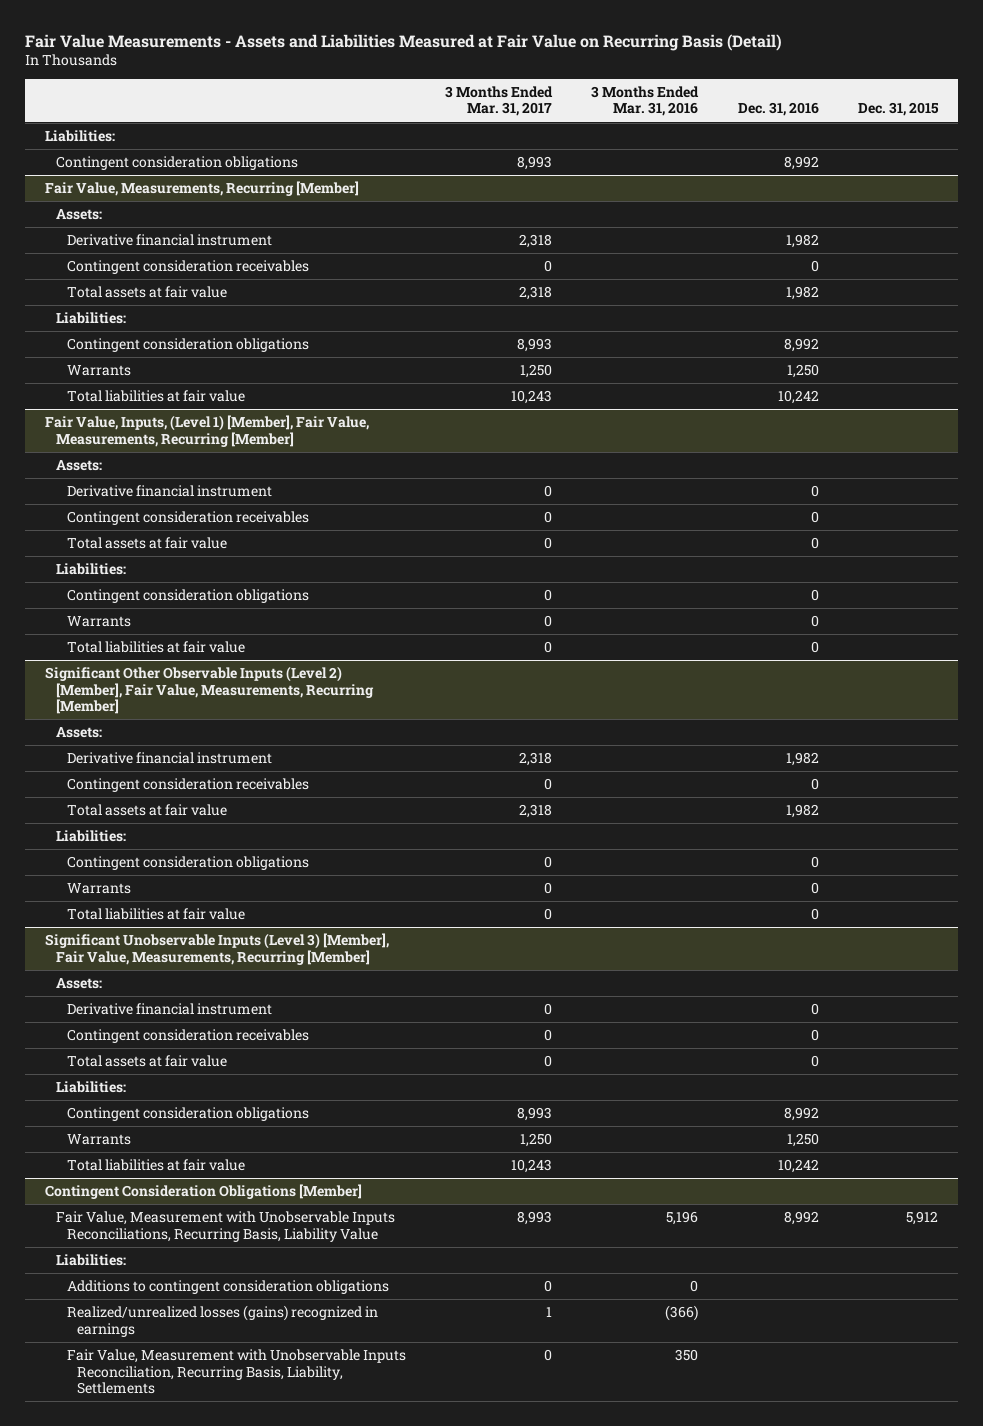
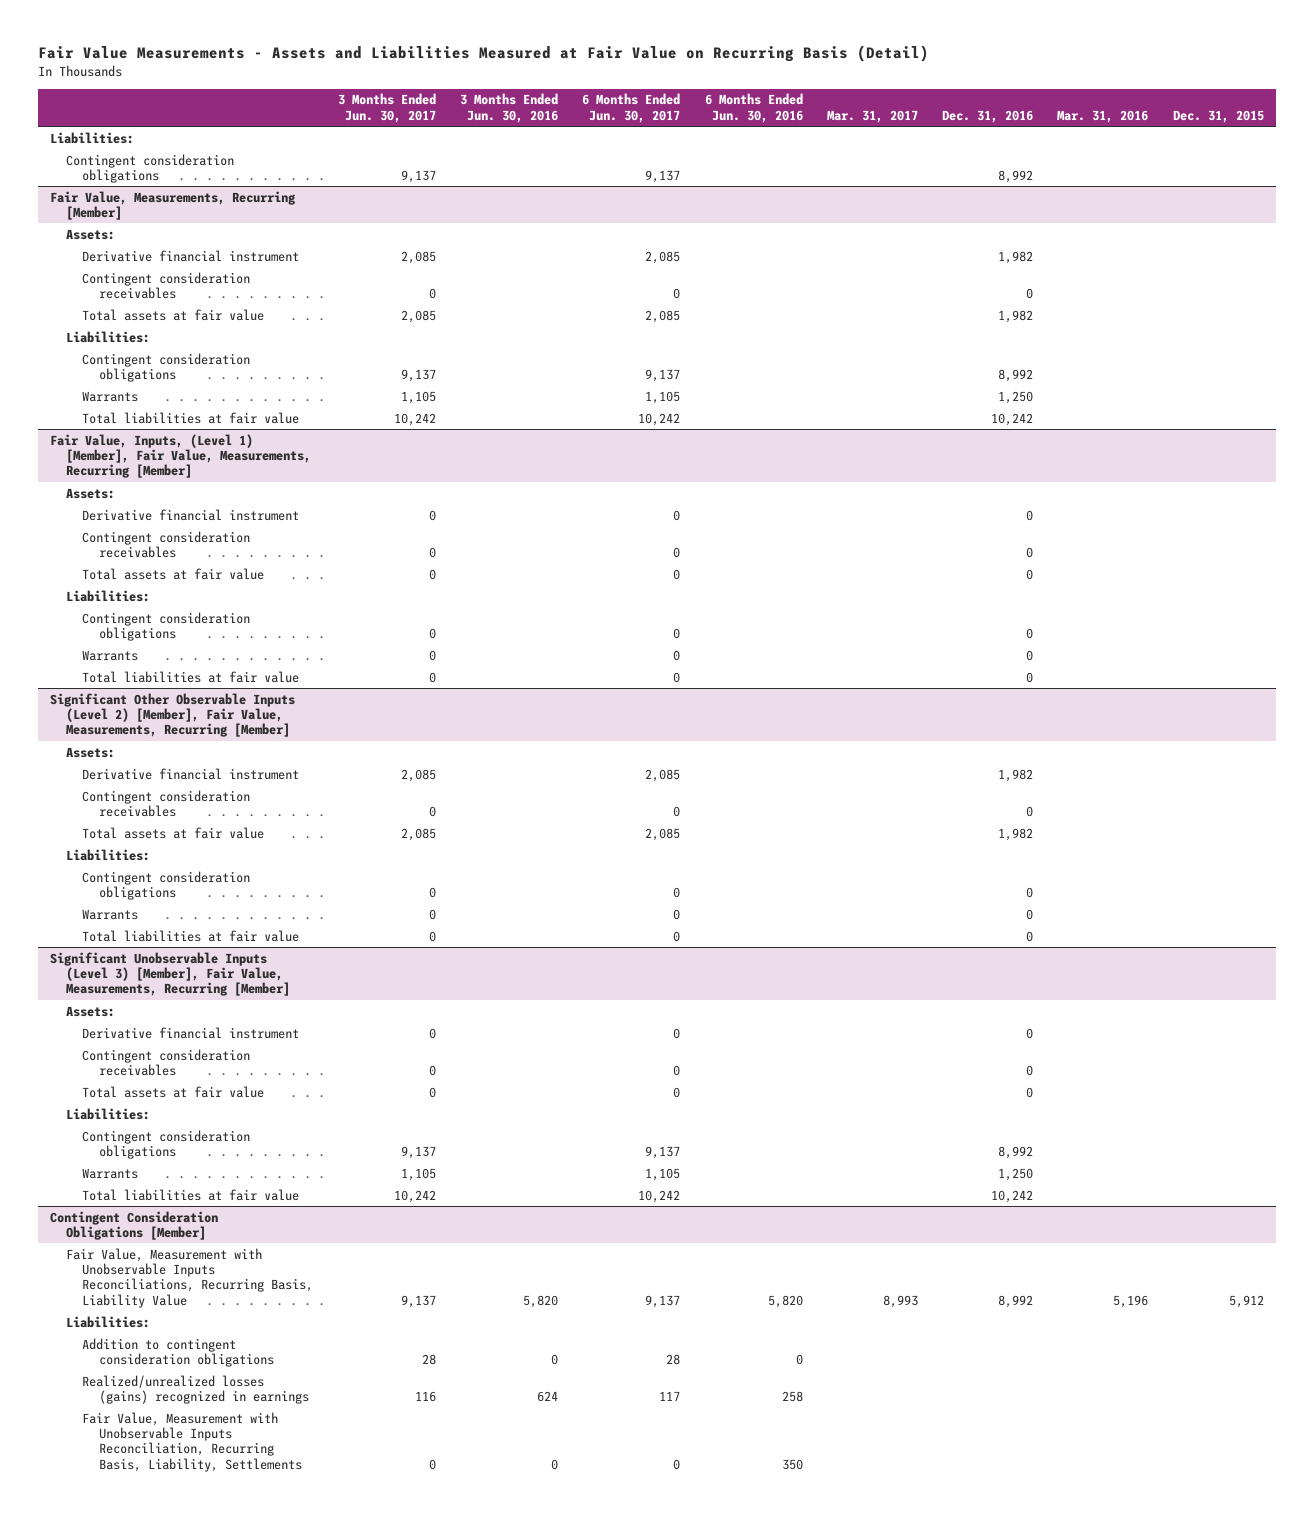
- | 3 Months Ended Mar. 31, 2017 | 3 Months Ended Mar. 31, 2016 | Dec. 31, 2016 | Dec. 31, 2015
+ | 3 Months Ended Jun. 30, 2017 | 3 Months Ended Jun. 30, 2016 | 6 Months Ended Jun. 30, 2017 | 6 Months Ended Jun. 30, 2016 | Mar. 31, 2017 | Dec. 31, 2016 | Mar. 31, 2016 | Dec. 31, 2015
@ Contingent Consideration Obligations [Member]
- Additions to contingent consideration obligations | 0 | 0 | |
+ Addition to contingent consideration obligations | 28 | 0 | 28 | 0 | | | |

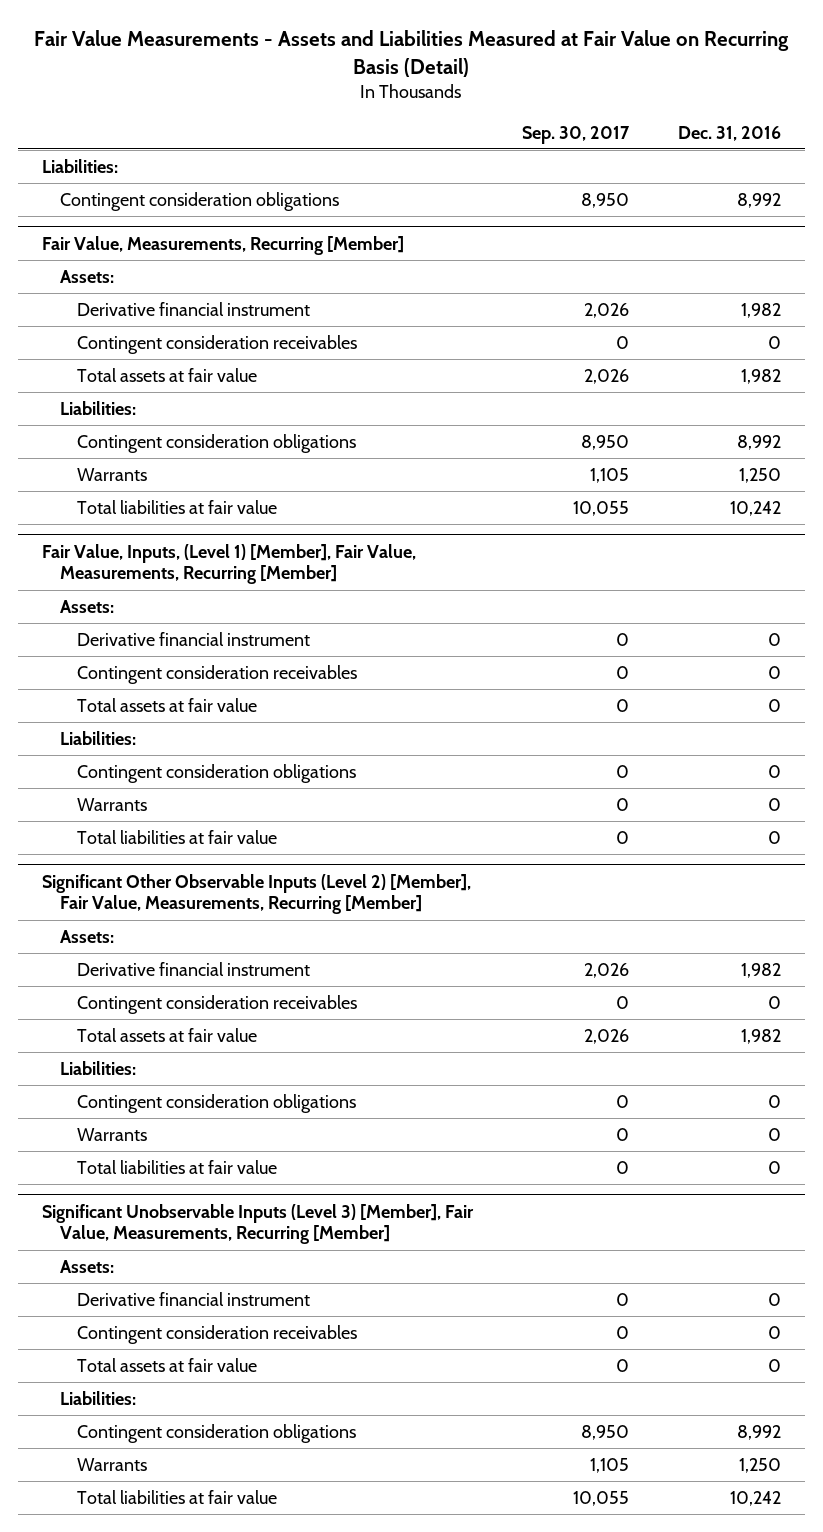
- | 3 Months Ended Jun. 30, 2017 | 3 Months Ended Jun. 30, 2016 | 6 Months Ended Jun. 30, 2017 | 6 Months Ended Jun. 30, 2016 | Mar. 31, 2017 | Dec. 31, 2016 | Mar. 31, 2016 | Dec. 31, 2015
+ | Sep. 30, 2017 | Dec. 31, 2016
- Contingent Consideration Obligations [Member]
- Fair Value, Measurement with Unobservable Inputs Reconciliations, Recurring Basis, Liability Value | 9,137 | 5,820 | 9,137 | 5,820 | 8,993 | 8,992 | 5,196 | 5,912
- Liabilities:
- Addition to contingent consideration obligations | 28 | 0 | 28 | 0 | | | |
- Realized/unrealized losses (gains) recognized in earnings | 116 | 624 | 117 | 258 | | | |
- Fair Value, Measurement with Unobservable Inputs Reconciliation, Recurring Basis, Liability, Settlements | 0 | 0 | 0 | 350 | | | |

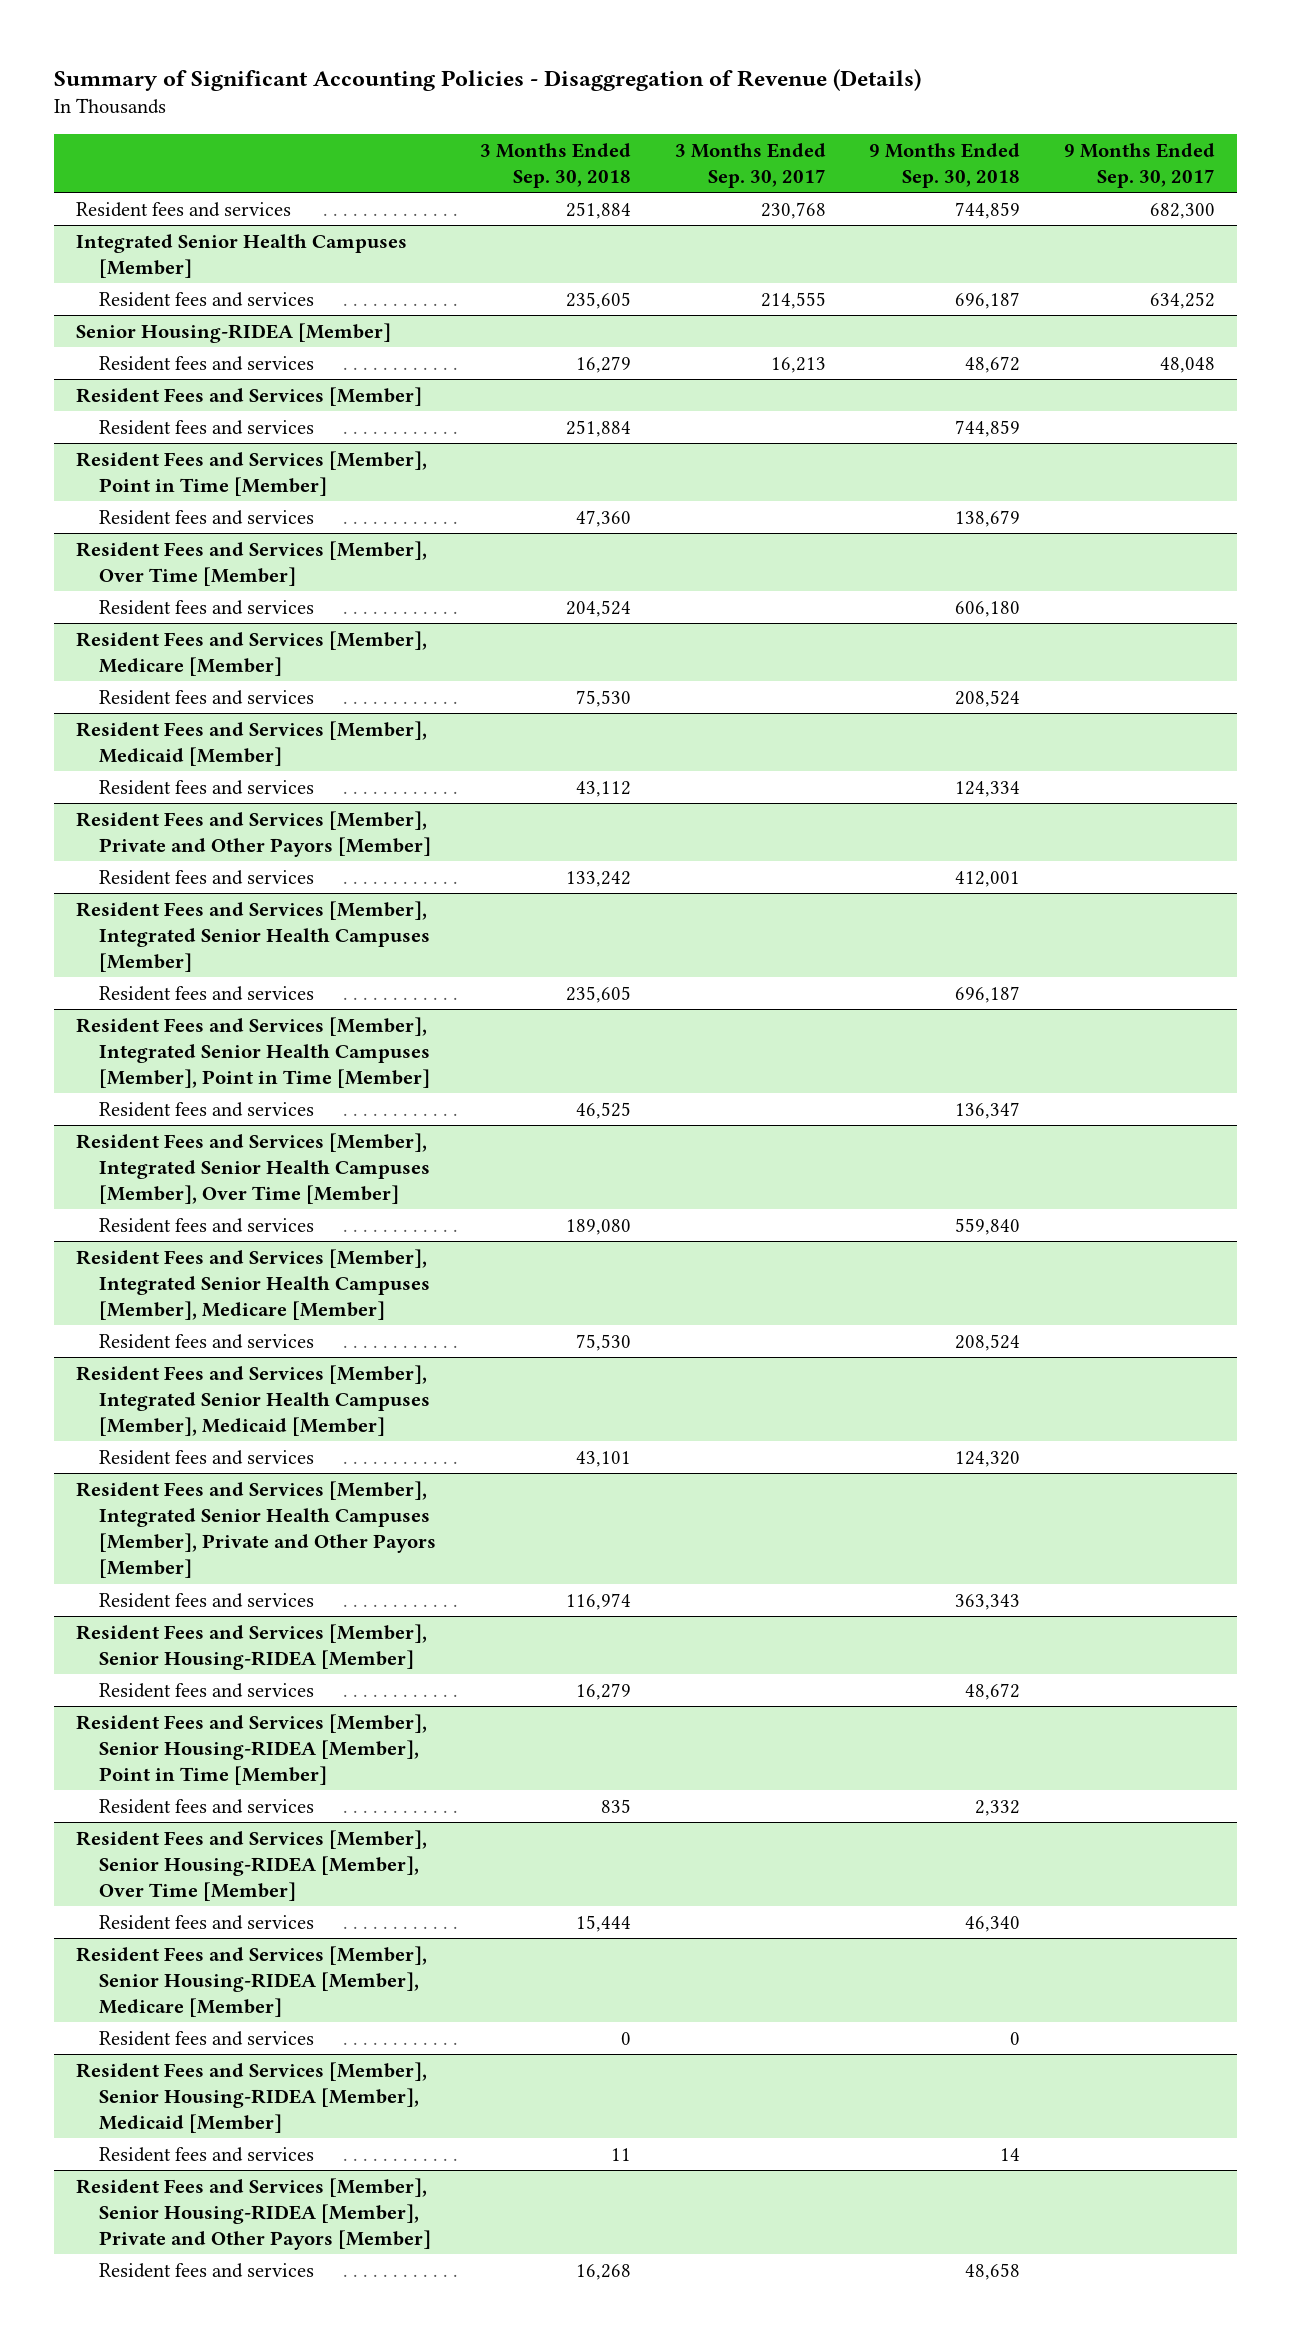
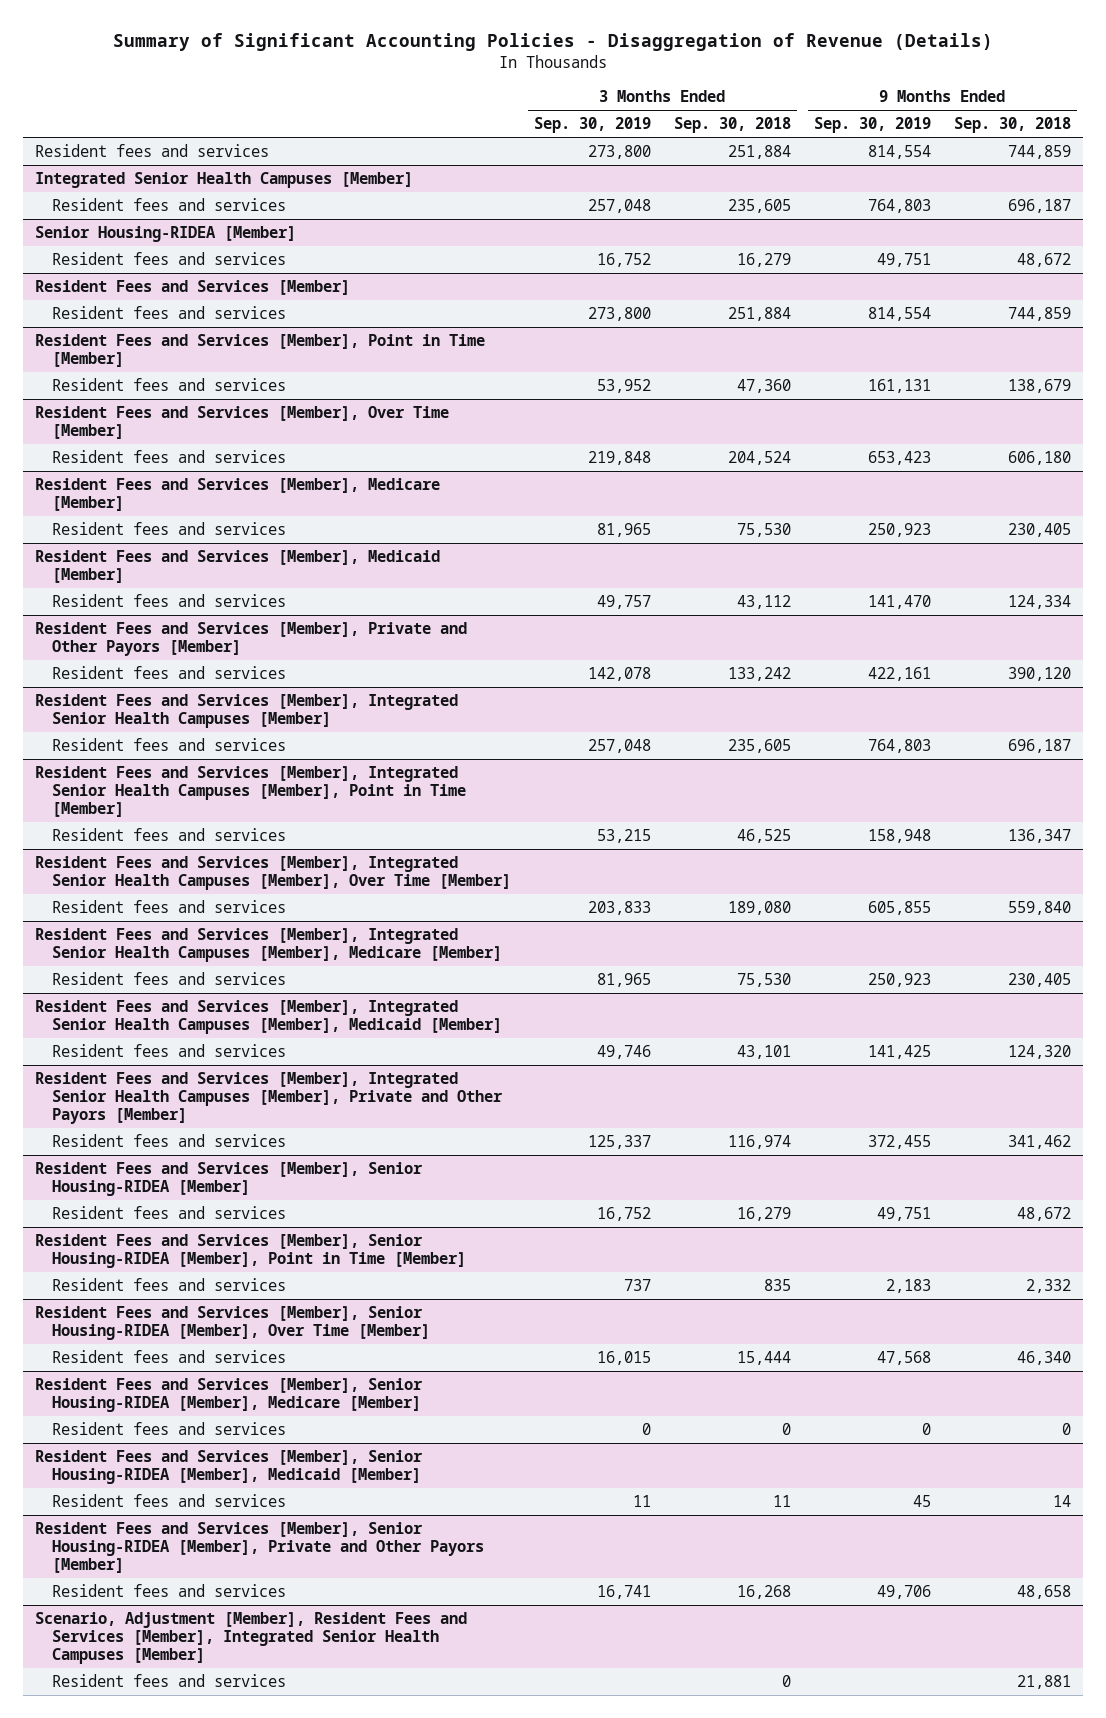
- | 3 Months Ended Sep. 30, 2018 | 3 Months Ended Sep. 30, 2017 | 9 Months Ended Sep. 30, 2018 | 9 Months Ended Sep. 30, 2017
+ | 3 Months Ended Sep. 30, 2019 | 3 Months Ended Sep. 30, 2018 | 9 Months Ended Sep. 30, 2019 | 9 Months Ended Sep. 30, 2018
@ Resident Fees and Services [Member], Medicare [Member]
- Resident fees and services | 75,530 | | 208,524 |
+ Resident fees and services | 81,965 | 75,530 | 250,923 | 230,405
@ Resident Fees and Services [Member], Private and Other Payors [Member]
- Resident fees and services | 133,242 | | 412,001 |
+ Resident fees and services | 142,078 | 133,242 | 422,161 | 390,120
@ Resident Fees and Services [Member], Integrated Senior Health Campuses [Member], Medicare [Member]
- Resident fees and services | 75,530 | | 208,524 |
+ Resident fees and services | 81,965 | 75,530 | 250,923 | 230,405
@ Resident Fees and Services [Member], Integrated Senior Health Campuses [Member], Private and Other Payors [Member]
- Resident fees and services | 116,974 | | 363,343 |
+ Resident fees and services | 125,337 | 116,974 | 372,455 | 341,462
+ Scenario, Adjustment [Member], Resident Fees and Services [Member], Integrated Senior Health Campuses [Member]
+ Resident fees and services | | 0 | | 21,881

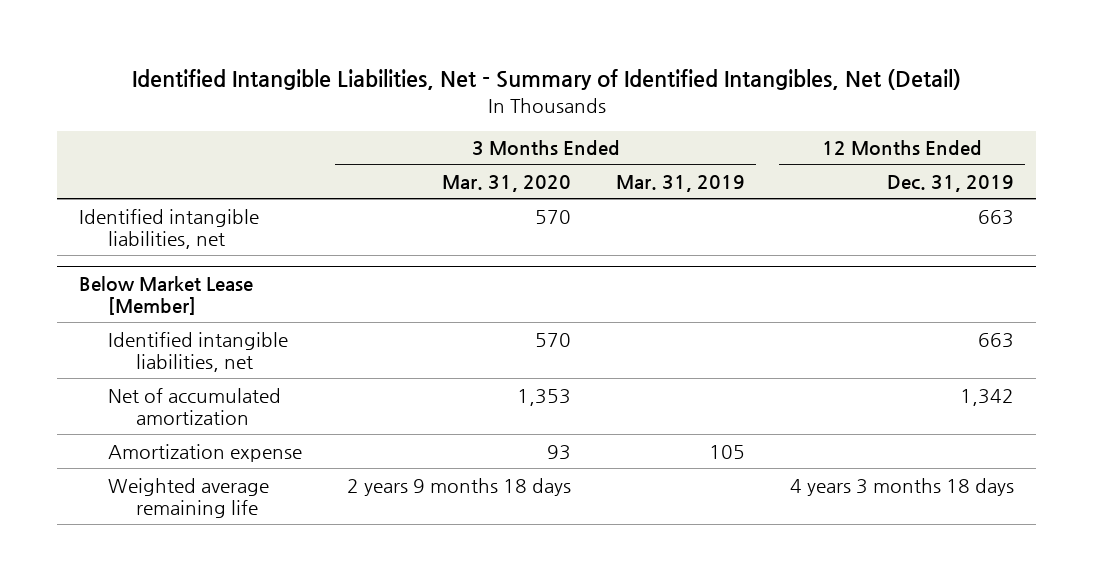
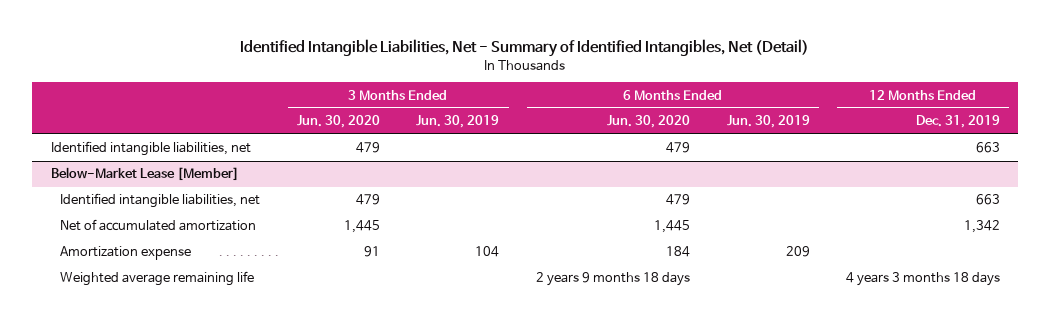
- | 3 Months Ended Mar. 31, 2020 | 3 Months Ended Mar. 31, 2019 | 12 Months Ended Dec. 31, 2019
+ | 3 Months Ended Jun. 30, 2020 | 3 Months Ended Jun. 30, 2019 | 6 Months Ended Jun. 30, 2020 | 6 Months Ended Jun. 30, 2019 | 12 Months Ended Dec. 31, 2019
- Below Market Lease [Member]
+ Below-Market Lease [Member]

